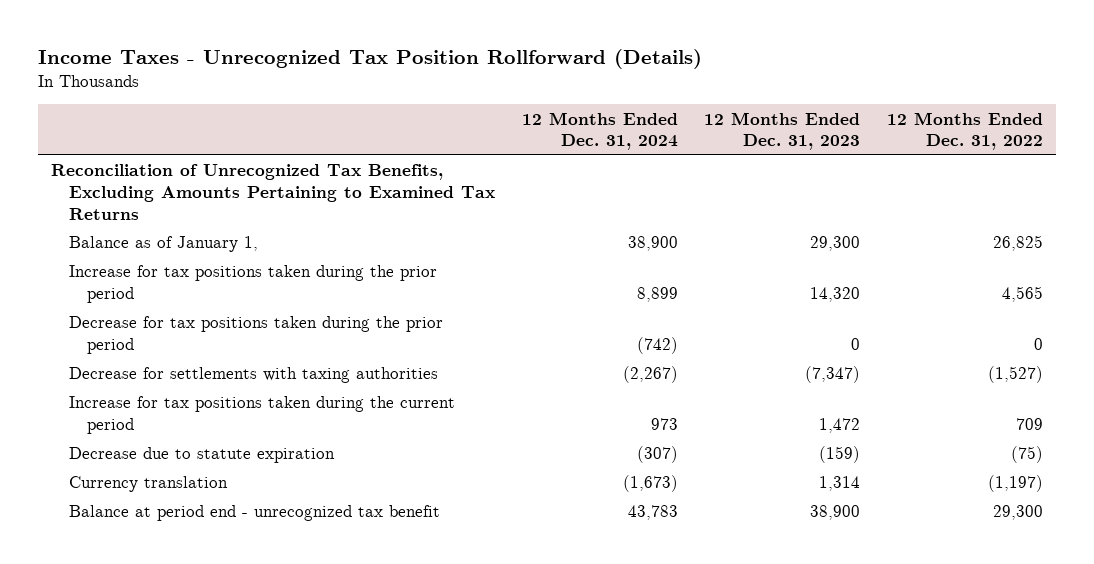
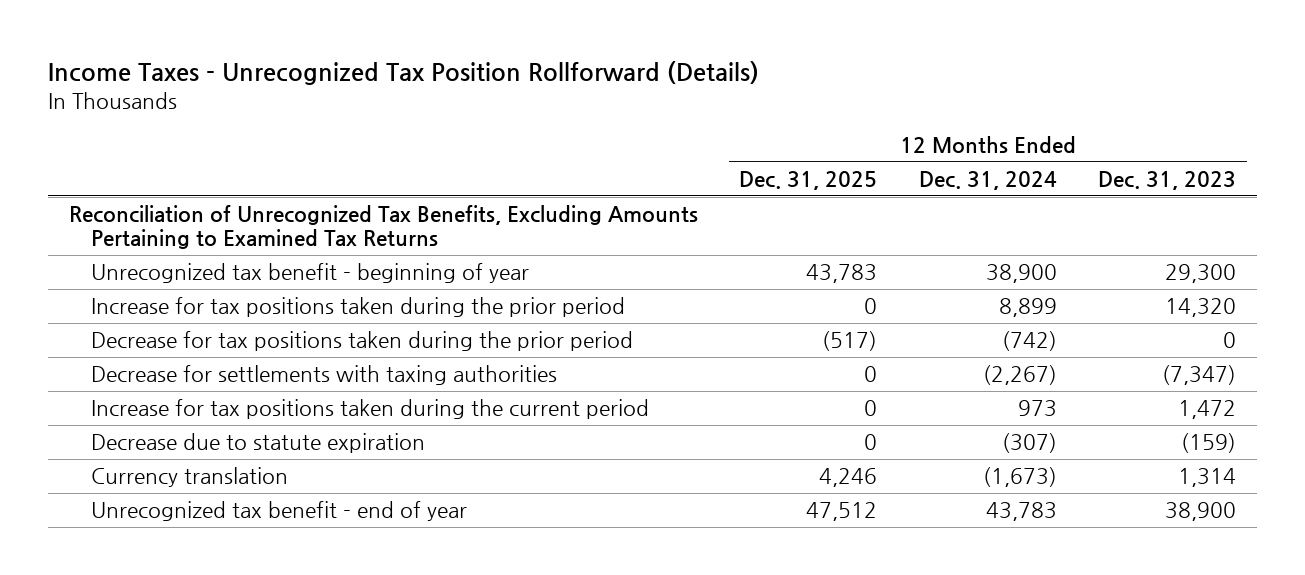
- | 12 Months Ended Dec. 31, 2024 | 12 Months Ended Dec. 31, 2023 | 12 Months Ended Dec. 31, 2022
+ | 12 Months Ended Dec. 31, 2025 | 12 Months Ended Dec. 31, 2024 | 12 Months Ended Dec. 31, 2023
- Balance as of January 1, | 38,900 | 29,300 | 26,825
+ Unrecognized tax benefit - beginning of year | 43,783 | 38,900 | 29,300
- Balance at period end - unrecognized tax benefit | 43,783 | 38,900 | 29,300
+ Unrecognized tax benefit - end of year | 47,512 | 43,783 | 38,900

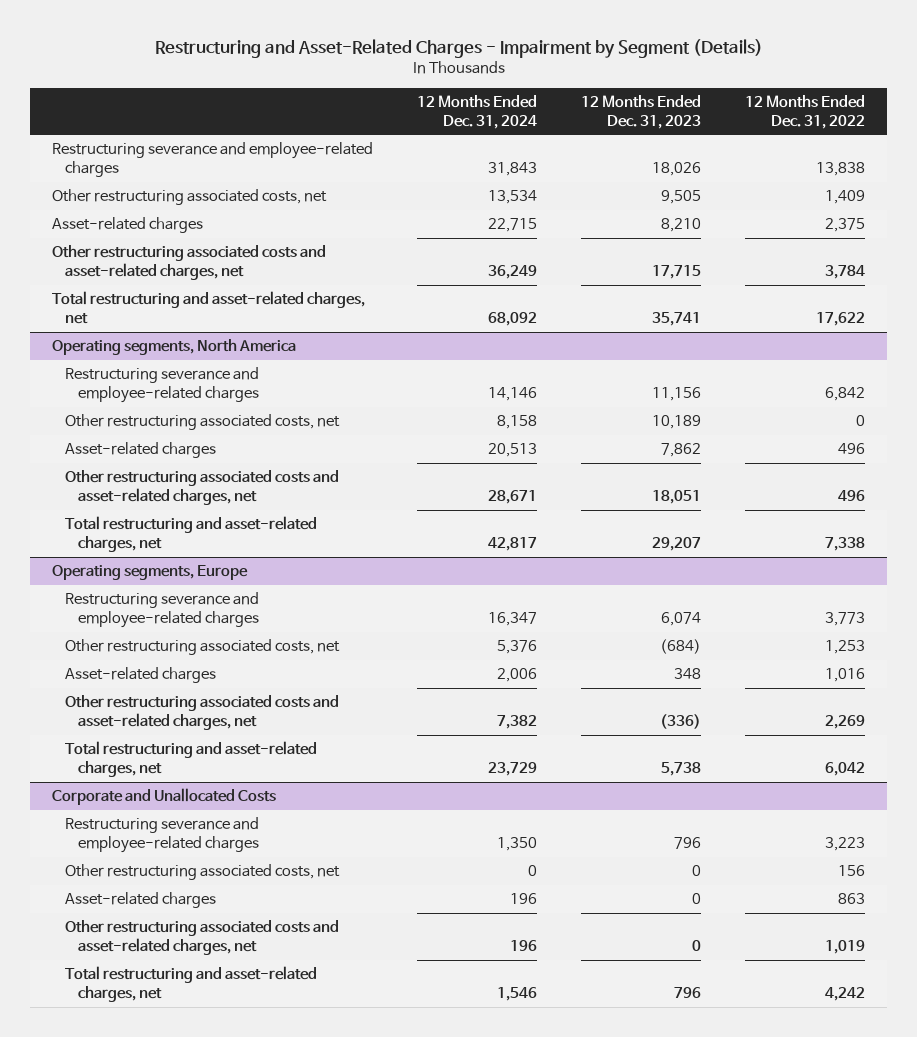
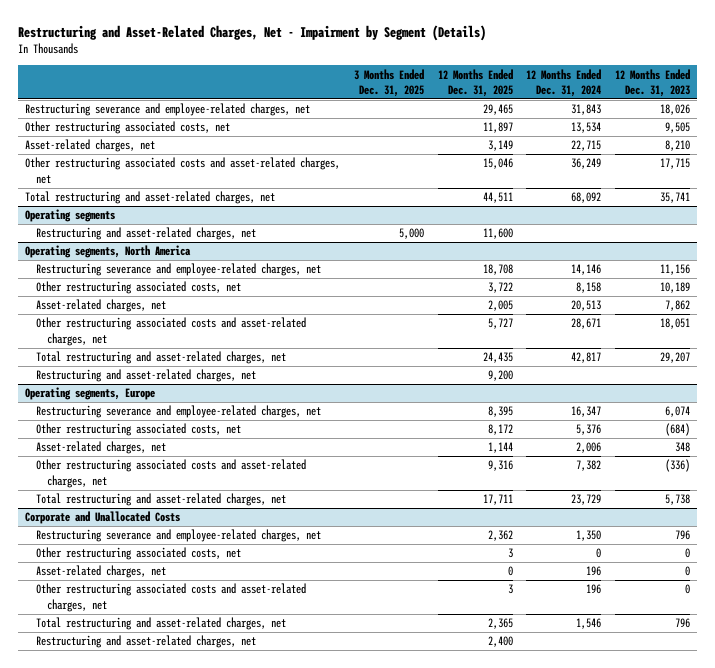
- Restructuring and Asset-Related Charges - Impairment by Segment (Details)
+ Restructuring and Asset-Related Charges, Net - Impairment by Segment (Details)
- | 12 Months Ended Dec. 31, 2024 | 12 Months Ended Dec. 31, 2023 | 12 Months Ended Dec. 31, 2022
+ | 3 Months Ended Dec. 31, 2025 | 12 Months Ended Dec. 31, 2025 | 12 Months Ended Dec. 31, 2024 | 12 Months Ended Dec. 31, 2023
- Restructuring severance and employee-related charges | 31,843 | 18,026 | 13,838
+ Restructuring severance and employee-related charges, net | | 29,465 | 31,843 | 18,026
- Asset-related charges | 22,715 | 8,210 | 2,375
+ Asset-related charges, net | | 3,149 | 22,715 | 8,210
+ Operating segments
+ Restructuring and asset-related charges, net | 5,000 | 11,600 | |
@ Operating segments, North America
- Restructuring severance and employee-related charges | 14,146 | 11,156 | 6,842
+ Restructuring severance and employee-related charges, net | | 18,708 | 14,146 | 11,156
- Asset-related charges | 20,513 | 7,862 | 496
+ Asset-related charges, net | | 2,005 | 20,513 | 7,862
+ Restructuring and asset-related charges, net | | 9,200 | |
@ Operating segments, Europe
- Restructuring severance and employee-related charges | 16,347 | 6,074 | 3,773
+ Restructuring severance and employee-related charges, net | | 8,395 | 16,347 | 6,074
- Asset-related charges | 2,006 | 348 | 1,016
+ Asset-related charges, net | | 1,144 | 2,006 | 348
@ Corporate and Unallocated Costs
- Restructuring severance and employee-related charges | 1,350 | 796 | 3,223
+ Restructuring severance and employee-related charges, net | | 2,362 | 1,350 | 796
- Asset-related charges | 196 | 0 | 863
+ Asset-related charges, net | | 0 | 196 | 0
+ Restructuring and asset-related charges, net | | 2,400 | |

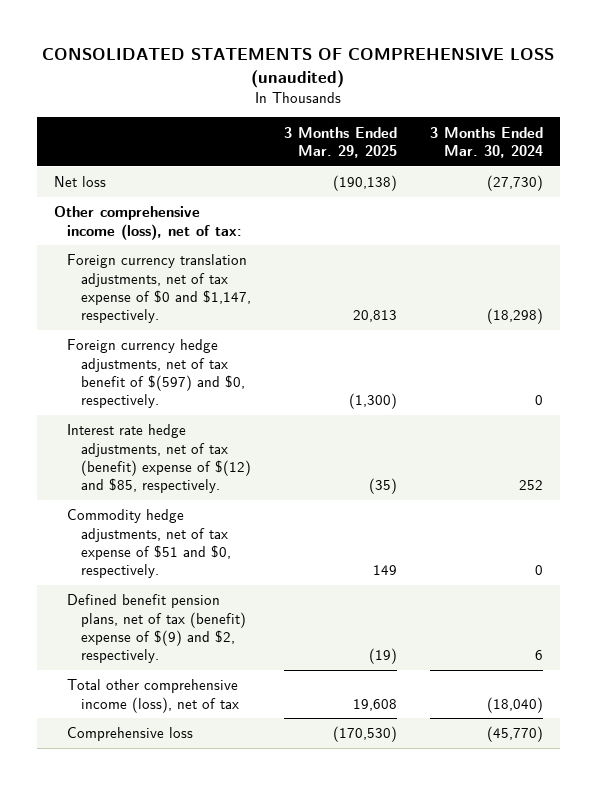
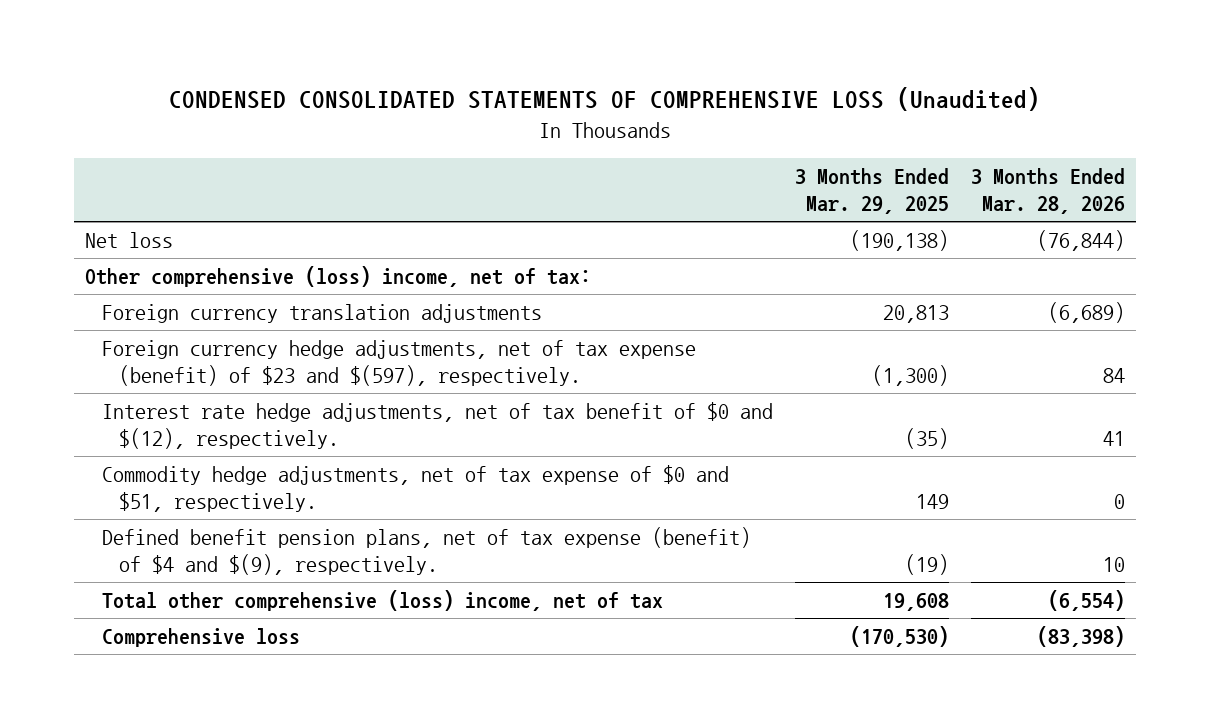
- CONSOLIDATED STATEMENTS OF COMPREHENSIVE LOSS (unaudited)
+ CONDENSED CONSOLIDATED STATEMENTS OF COMPREHENSIVE LOSS (Unaudited)
- | 3 Months Ended Mar. 29, 2025 | 3 Months Ended Mar. 30, 2024
+ | 3 Months Ended Mar. 29, 2025 | 3 Months Ended Mar. 28, 2026
- Other comprehensive income (loss), net of tax:
- Foreign currency translation adjustments, net of tax expense of $0 and $1,147, respectively. | 20,813 | (18,298)
- Foreign currency hedge adjustments, net of tax benefit of $(597) and $0, respectively. | (1,300) | 0
- Interest rate hedge adjustments, net of tax (benefit) expense of $(12) and $85, respectively. | (35) | 252
- Commodity hedge adjustments, net of tax expense of $51 and $0, respectively. | 149 | 0
- Defined benefit pension plans, net of tax (benefit) expense of $(9) and $2, respectively. | (19) | 6
- Total other comprehensive income (loss), net of tax | 19,608 | (18,040)
+ Other comprehensive (loss) income, net of tax:
+ Foreign currency translation adjustments | 20,813 | (6,689)
+ Foreign currency hedge adjustments, net of tax expense (benefit) of $23 and $(597), respectively. | (1,300) | 84
+ Interest rate hedge adjustments, net of tax benefit of $0 and $(12), respectively. | (35) | 41
+ Commodity hedge adjustments, net of tax expense of $0 and $51, respectively. | 149 | 0
+ Defined benefit pension plans, net of tax expense (benefit) of $4 and $(9), respectively. | (19) | 10
+ Total other comprehensive (loss) income, net of tax | 19,608 | (6,554)

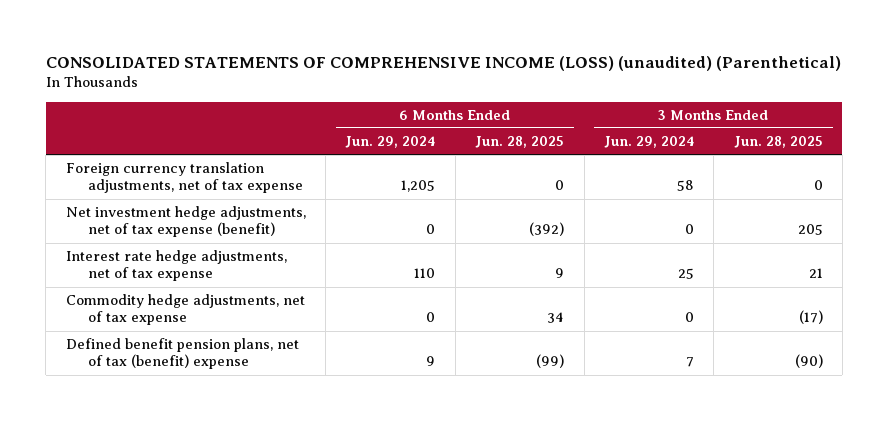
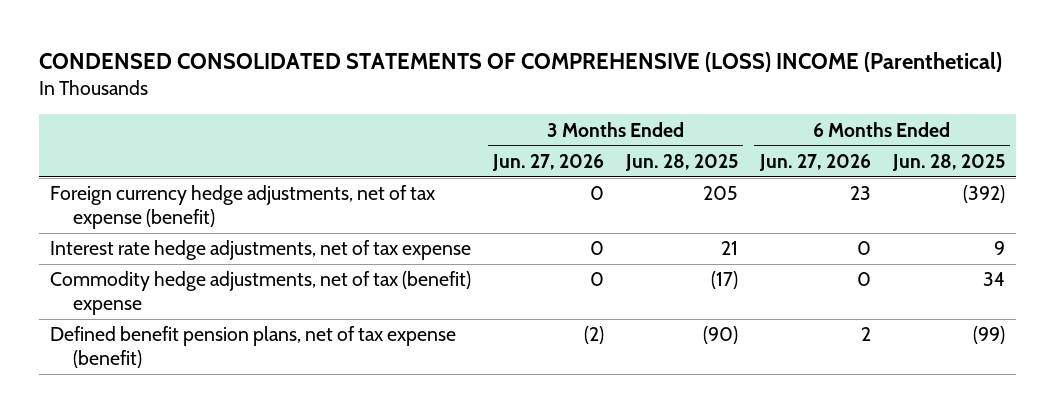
- CONSOLIDATED STATEMENTS OF COMPREHENSIVE INCOME (LOSS) (unaudited) (Parenthetical)
+ CONDENSED CONSOLIDATED STATEMENTS OF COMPREHENSIVE (LOSS) INCOME (Parenthetical)
- | 6 Months Ended Jun. 29, 2024 | 6 Months Ended Jun. 28, 2025 | 3 Months Ended Jun. 29, 2024 | 3 Months Ended Jun. 28, 2025
+ | 3 Months Ended Jun. 27, 2026 | 3 Months Ended Jun. 28, 2025 | 6 Months Ended Jun. 27, 2026 | 6 Months Ended Jun. 28, 2025
- Foreign currency translation adjustments, net of tax expense | 1,205 | 0 | 58 | 0
- Net investment hedge adjustments, net of tax expense (benefit) | 0 | (392) | 0 | 205
+ Foreign currency hedge adjustments, net of tax expense (benefit) | 0 | 205 | 23 | (392)
- Commodity hedge adjustments, net of tax expense | 0 | 34 | 0 | (17)
- Defined benefit pension plans, net of tax (benefit) expense | 9 | (99) | 7 | (90)
+ Commodity hedge adjustments, net of tax (benefit) expense | 0 | (17) | 0 | 34
+ Defined benefit pension plans, net of tax expense (benefit) | (2) | (90) | 2 | (99)

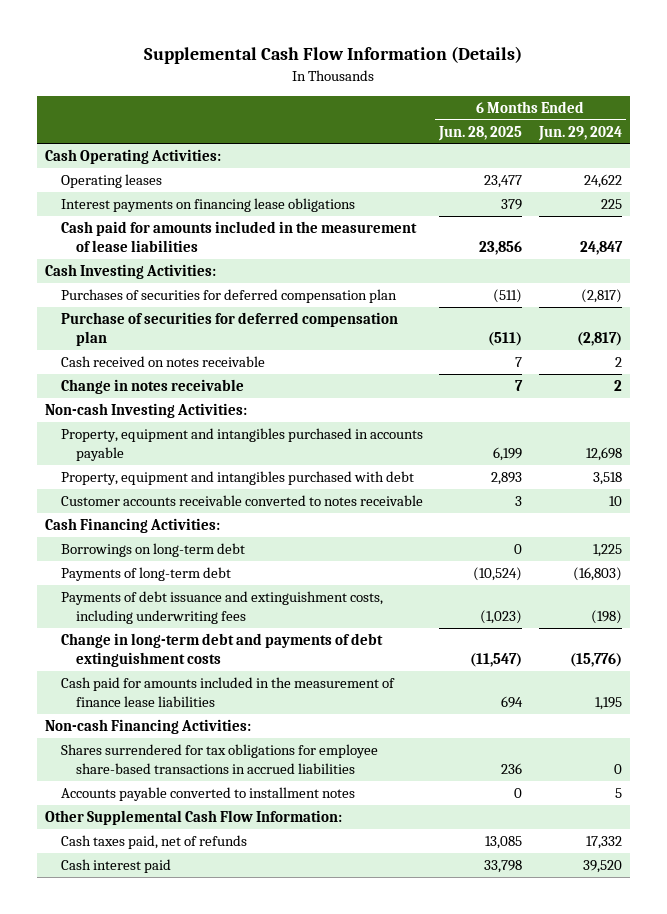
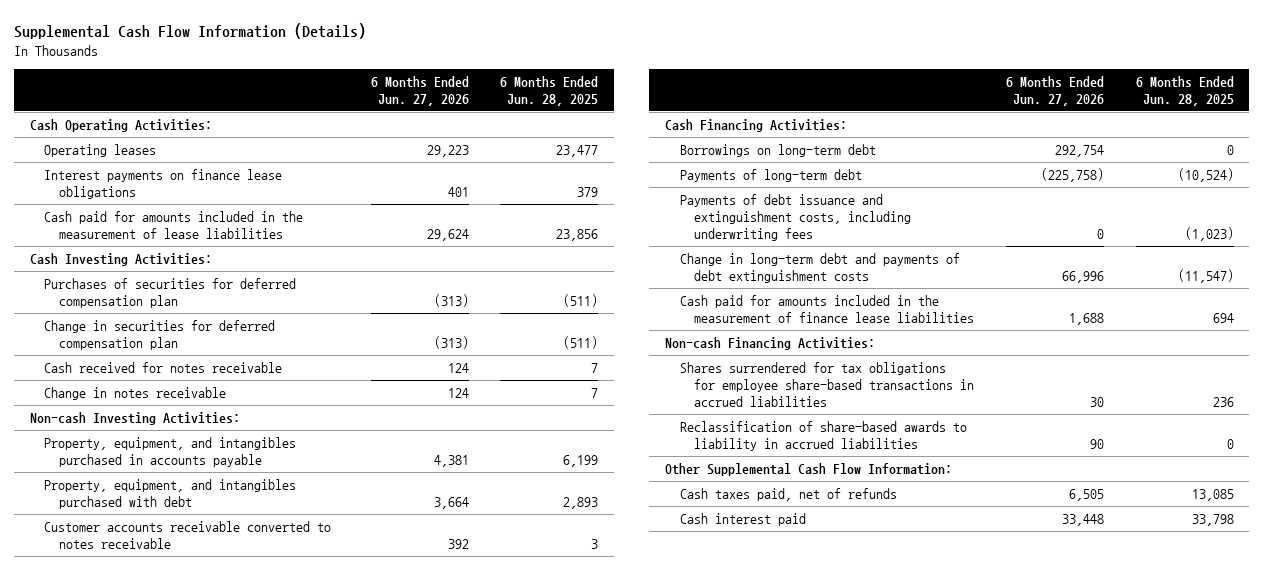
- | 6 Months Ended Jun. 28, 2025 | 6 Months Ended Jun. 29, 2024
+ | 6 Months Ended Jun. 27, 2026 | 6 Months Ended Jun. 28, 2025
- Interest payments on financing lease obligations | 379 | 225
+ Interest payments on finance lease obligations | 401 | 379
- Purchase of securities for deferred compensation plan | (511) | (2,817)
- Cash received on notes receivable | 7 | 2
+ Change in securities for deferred compensation plan | (313) | (511)
+ Cash received for notes receivable | 124 | 7
- Property, equipment and intangibles purchased in accounts payable | 6,199 | 12,698
- Property, equipment and intangibles purchased with debt | 2,893 | 3,518
+ Property, equipment, and intangibles purchased in accounts payable | 4,381 | 6,199
+ Property, equipment, and intangibles purchased with debt | 3,664 | 2,893
- Accounts payable converted to installment notes | 0 | 5
+ Reclassification of share-based awards to liability in accrued liabilities | 90 | 0

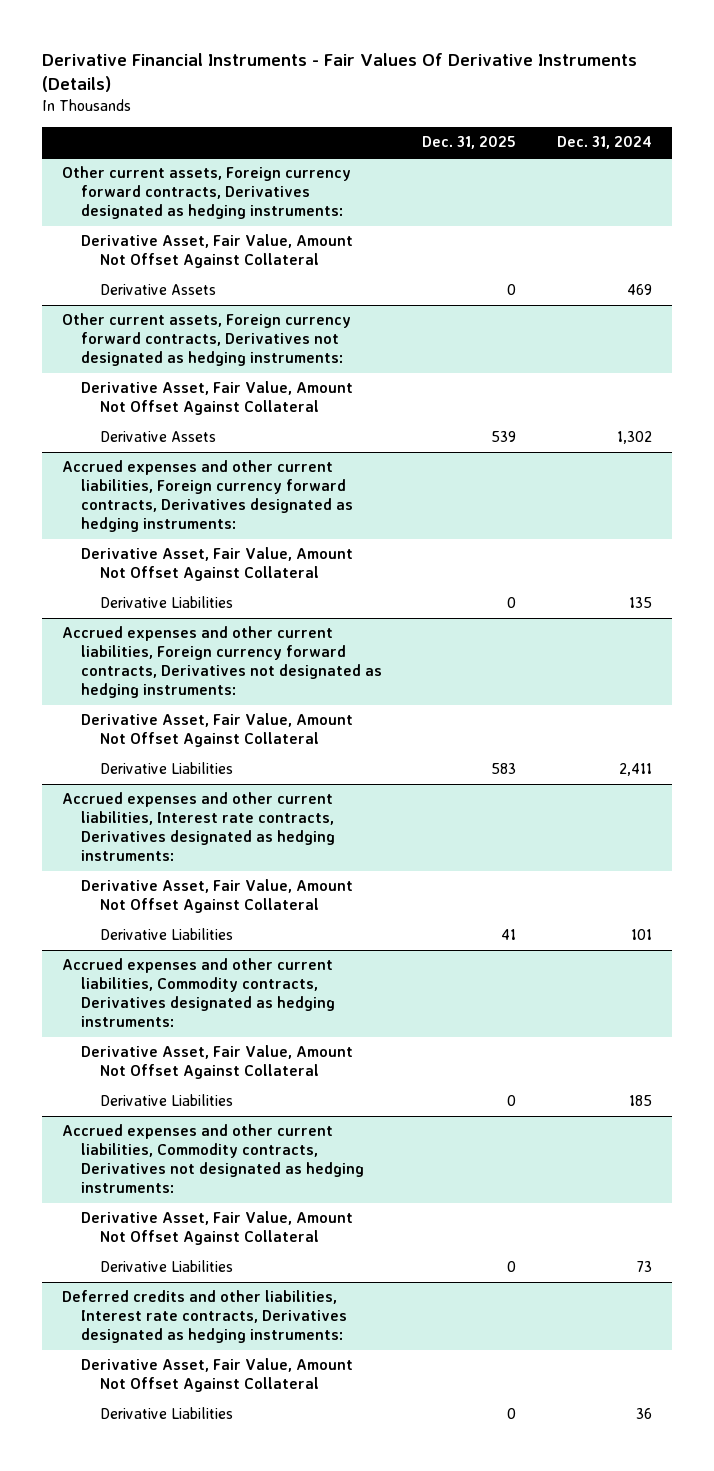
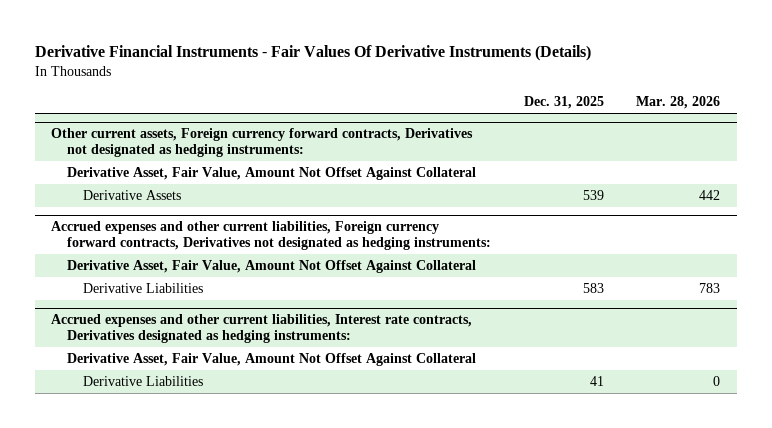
- | Dec. 31, 2025 | Dec. 31, 2024
+ | Dec. 31, 2025 | Mar. 28, 2026
- Other current assets, Foreign currency forward contracts, Derivatives designated as hedging instruments:
- Derivative Asset, Fair Value, Amount Not Offset Against Collateral
- Derivative Assets | 0 | 469
- Accrued expenses and other current liabilities, Foreign currency forward contracts, Derivatives designated as hedging instruments:
- Derivative Asset, Fair Value, Amount Not Offset Against Collateral
- Derivative Liabilities | 0 | 135
- Accrued expenses and other current liabilities, Commodity contracts, Derivatives designated as hedging instruments:
- Derivative Asset, Fair Value, Amount Not Offset Against Collateral
- Derivative Liabilities | 0 | 185
- Accrued expenses and other current liabilities, Commodity contracts, Derivatives not designated as hedging instruments:
- Derivative Asset, Fair Value, Amount Not Offset Against Collateral
- Derivative Liabilities | 0 | 73
- Deferred credits and other liabilities, Interest rate contracts, Derivatives designated as hedging instruments:
- Derivative Asset, Fair Value, Amount Not Offset Against Collateral
- Derivative Liabilities | 0 | 36

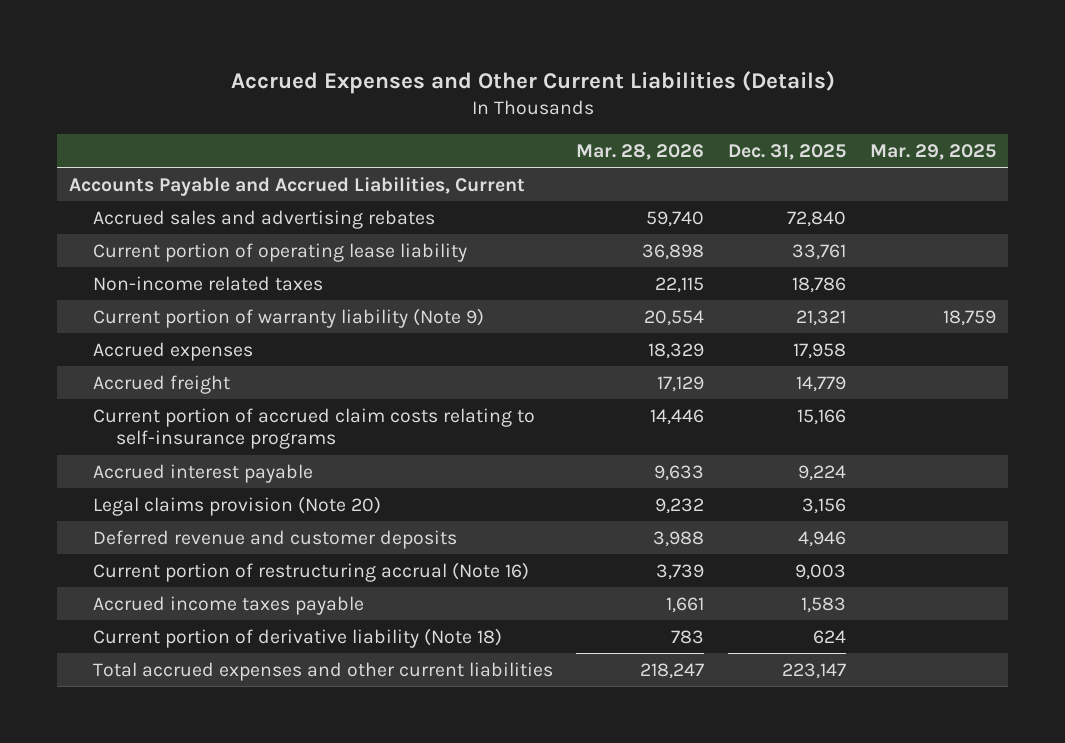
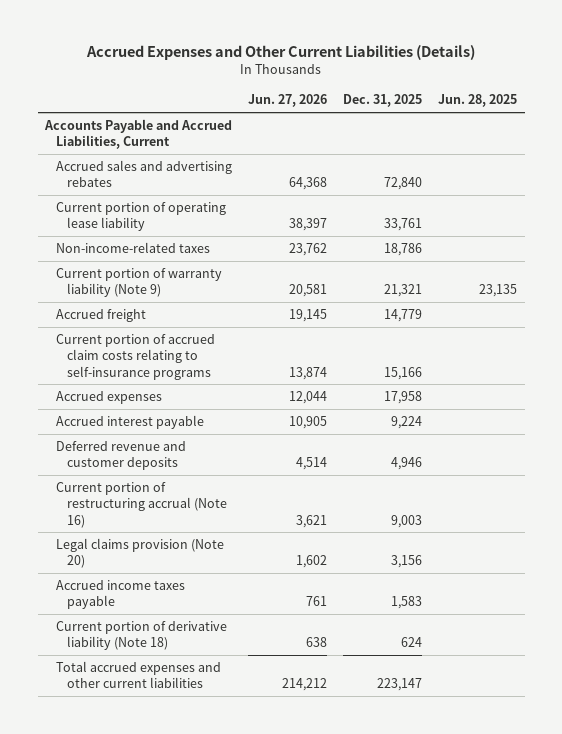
- | Mar. 28, 2026 | Dec. 31, 2025 | Mar. 29, 2025
+ | Jun. 27, 2026 | Dec. 31, 2025 | Jun. 28, 2025
- Non-income related taxes | 22,115 | 18,786 |
+ Non-income-related taxes | 23,762 | 18,786 |
moved down: Accrued expenses | 12,044 | 17,958 |
moved down: Legal claims provision (Note 20) | 1,602 | 3,156 |

